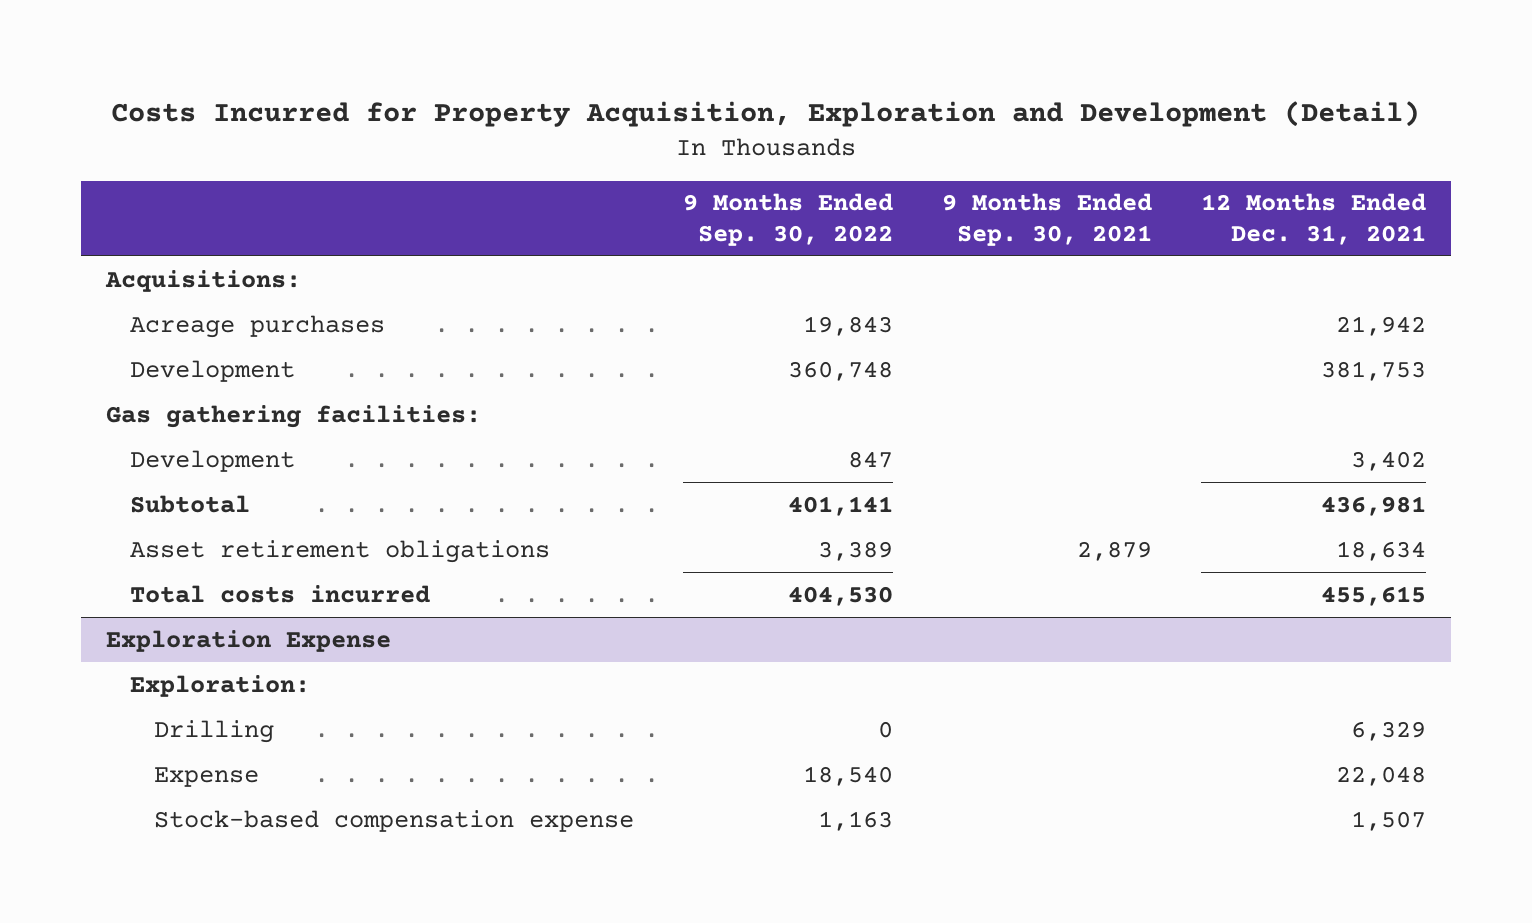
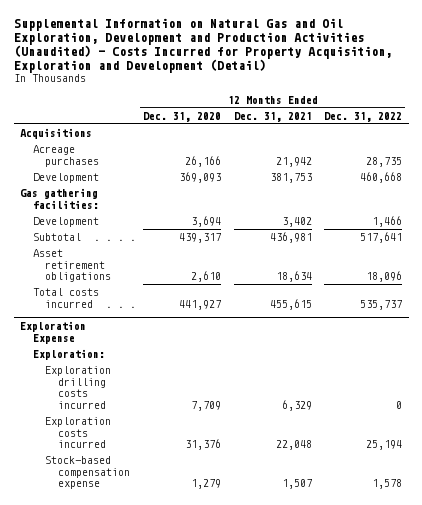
- Costs Incurred for Property Acquisition, Exploration and Development (Detail)
+ Supplemental Information on Natural Gas and Oil Exploration, Development and Production Activities (Unaudited) - Costs Incurred for Property Acquisition, Exploration and Development (Detail)
- | 9 Months Ended Sep. 30, 2022 | 9 Months Ended Sep. 30, 2021 | 12 Months Ended Dec. 31, 2021
+ | 12 Months Ended Dec. 31, 2020 | 12 Months Ended Dec. 31, 2021 | 12 Months Ended Dec. 31, 2022
- Acquisitions:
+ Acquisitions
@ Exploration Expense
- Drilling | 0 | | 6,329
- Expense | 18,540 | | 22,048
+ Exploration drilling costs incurred | 7,709 | 6,329 | 0
+ Exploration costs incurred | 31,376 | 22,048 | 25,194

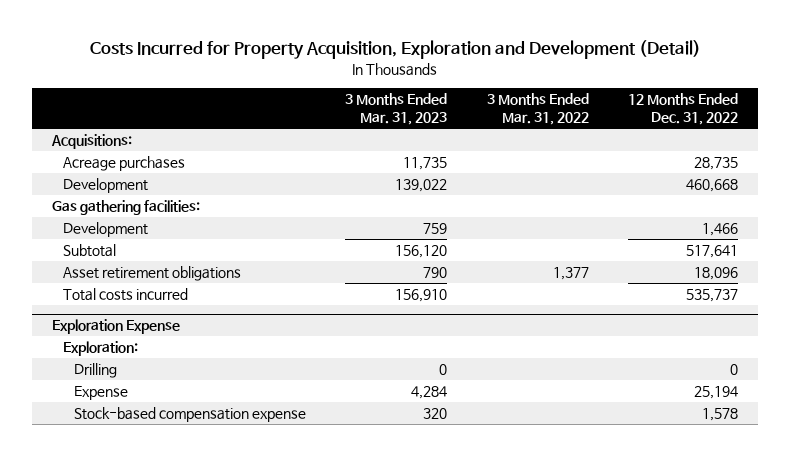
- Supplemental Information on Natural Gas and Oil Exploration, Development and Production Activities (Unaudited) - Costs Incurred for Property Acquisition, Exploration and Development (Detail)
+ Costs Incurred for Property Acquisition, Exploration and Development (Detail)
- | 12 Months Ended Dec. 31, 2020 | 12 Months Ended Dec. 31, 2021 | 12 Months Ended Dec. 31, 2022
+ | 3 Months Ended Mar. 31, 2023 | 3 Months Ended Mar. 31, 2022 | 12 Months Ended Dec. 31, 2022
- Acquisitions
+ Acquisitions:
@ Exploration Expense
- Exploration drilling costs incurred | 7,709 | 6,329 | 0
- Exploration costs incurred | 31,376 | 22,048 | 25,194
+ Drilling | 0 | | 0
+ Expense | 4,284 | | 25,194

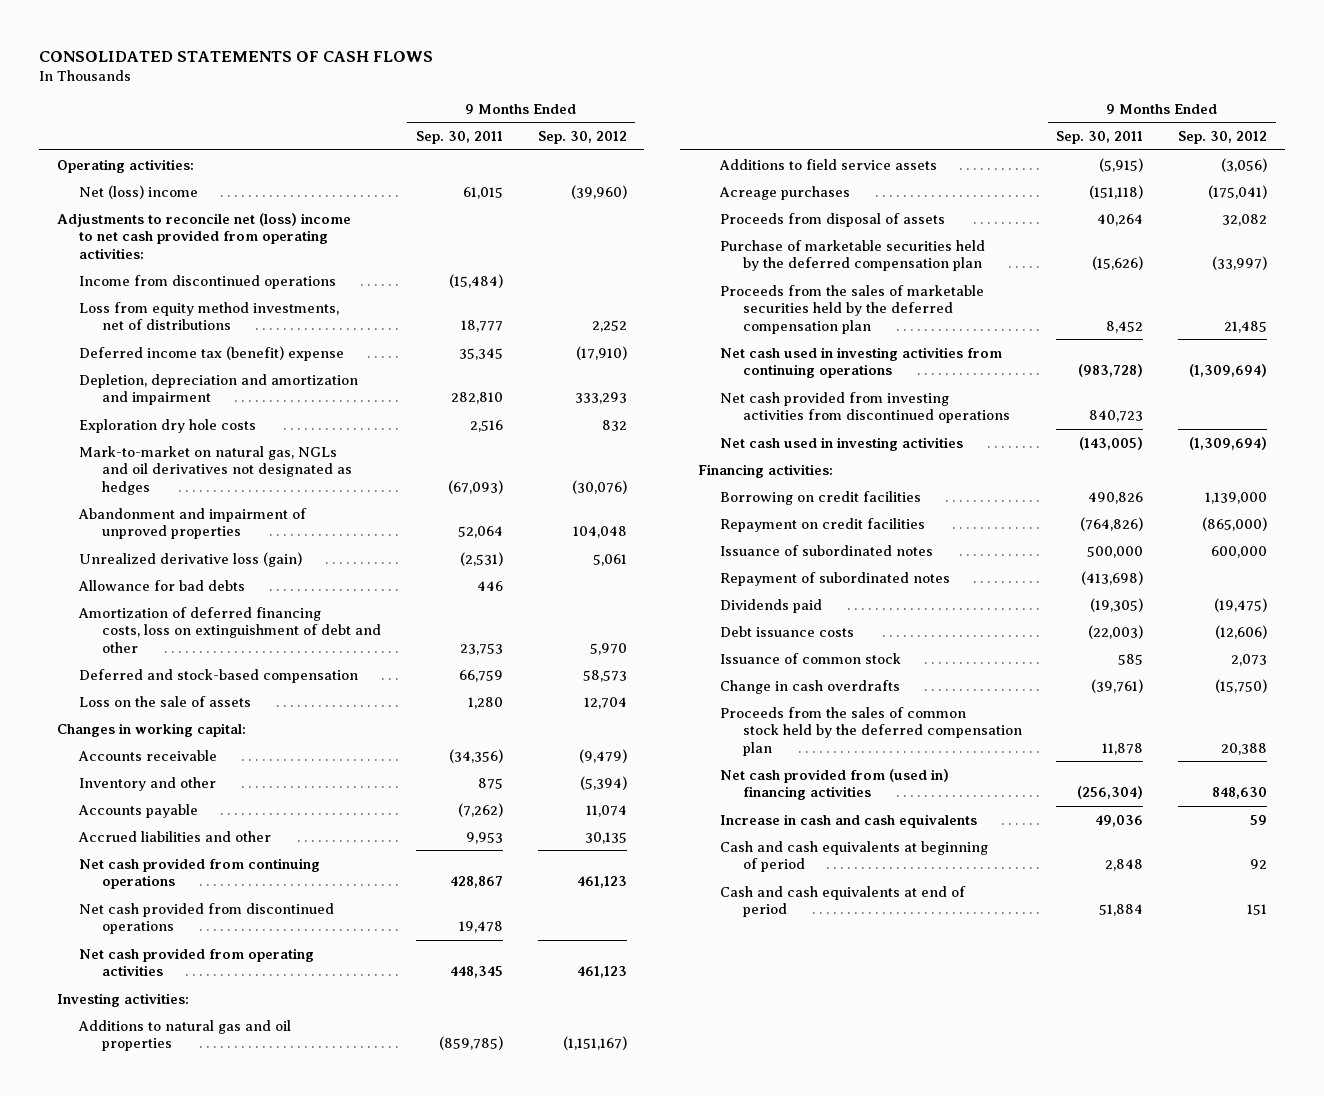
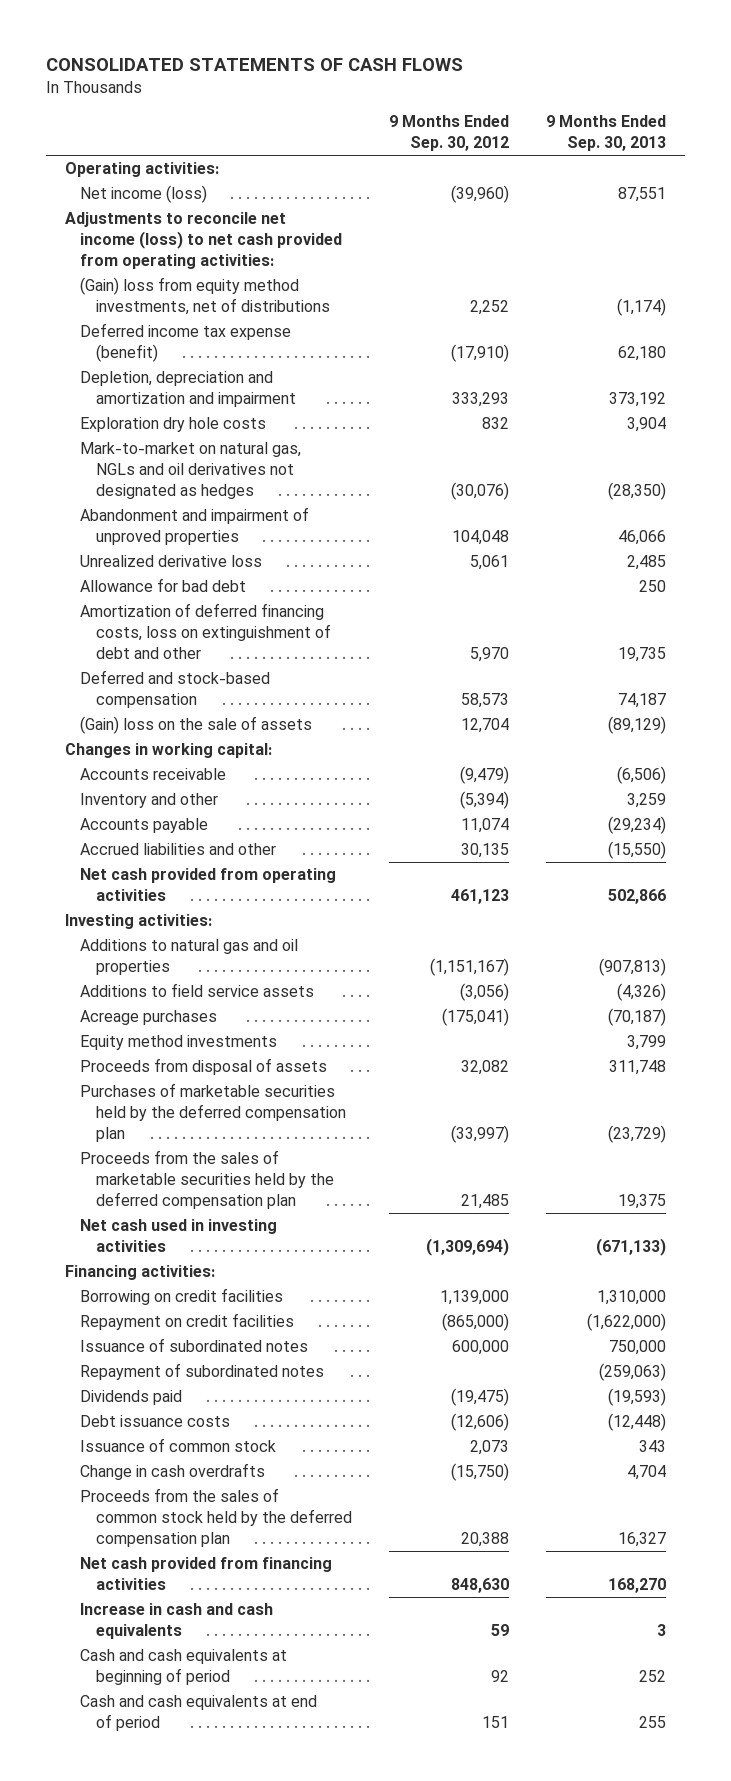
- | 9 Months Ended Sep. 30, 2011 | 9 Months Ended Sep. 30, 2012
+ | 9 Months Ended Sep. 30, 2012 | 9 Months Ended Sep. 30, 2013
- Net (loss) income | 61,015 | (39,960)
- Adjustments to reconcile net (loss) income to net cash provided from operating activities:
- Income from discontinued operations | (15,484) |
- Loss from equity method investments, net of distributions | 18,777 | 2,252
- Deferred income tax (benefit) expense | 35,345 | (17,910)
+ Net income (loss) | (39,960) | 87,551
+ Adjustments to reconcile net income (loss) to net cash provided from operating activities:
+ (Gain) loss from equity method investments, net of distributions | 2,252 | (1,174)
+ Deferred income tax expense (benefit) | (17,910) | 62,180
- Unrealized derivative loss (gain) | (2,531) | 5,061
- Allowance for bad debts | 446 |
+ Unrealized derivative loss | 5,061 | 2,485
+ Allowance for bad debt | | 250
- Loss on the sale of assets | 1,280 | 12,704
+ (Gain) loss on the sale of assets | 12,704 | (89,129)
- Net cash provided from continuing operations | 428,867 | 461,123
- Net cash provided from discontinued operations | 19,478 |
+ Equity method investments | | 3,799
- Purchase of marketable securities held by the deferred compensation plan | (15,626) | (33,997)
+ Purchases of marketable securities held by the deferred compensation plan | (33,997) | (23,729)
- Net cash used in investing activities from continuing operations | (983,728) | (1,309,694)
- Net cash provided from investing activities from discontinued operations | 840,723 |
- Net cash provided from (used in) financing activities | (256,304) | 848,630
+ Net cash provided from financing activities | 848,630 | 168,270

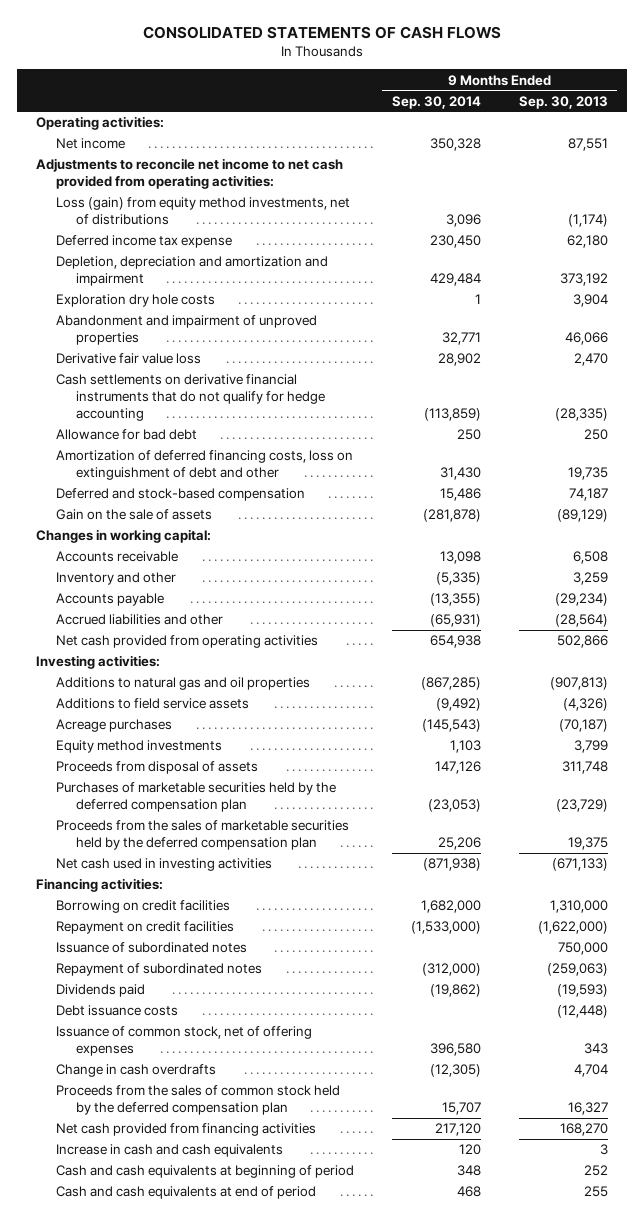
- | 9 Months Ended Sep. 30, 2012 | 9 Months Ended Sep. 30, 2013
+ | 9 Months Ended Sep. 30, 2014 | 9 Months Ended Sep. 30, 2013
- Net income (loss) | (39,960) | 87,551
- Adjustments to reconcile net income (loss) to net cash provided from operating activities:
- (Gain) loss from equity method investments, net of distributions | 2,252 | (1,174)
- Deferred income tax expense (benefit) | (17,910) | 62,180
+ Net income | 350,328 | 87,551
+ Adjustments to reconcile net income to net cash provided from operating activities:
+ Loss (gain) from equity method investments, net of distributions | 3,096 | (1,174)
+ Deferred income tax expense | 230,450 | 62,180
- Mark-to-market on natural gas, NGLs and oil derivatives not designated as hedges | (30,076) | (28,350)
- Unrealized derivative loss | 5,061 | 2,485
+ Derivative fair value loss | 28,902 | 2,470
+ Cash settlements on derivative financial instruments that do not qualify for hedge accounting | (113,859) | (28,335)
- (Gain) loss on the sale of assets | 12,704 | (89,129)
+ Gain on the sale of assets | (281,878) | (89,129)
- Accounts receivable | (9,479) | (6,506)
+ Accounts receivable | 13,098 | 6,508
- Accrued liabilities and other | 30,135 | (15,550)
+ Accrued liabilities and other | (65,931) | (28,564)
- Issuance of common stock | 2,073 | 343
+ Issuance of common stock, net of offering expenses | 396,580 | 343

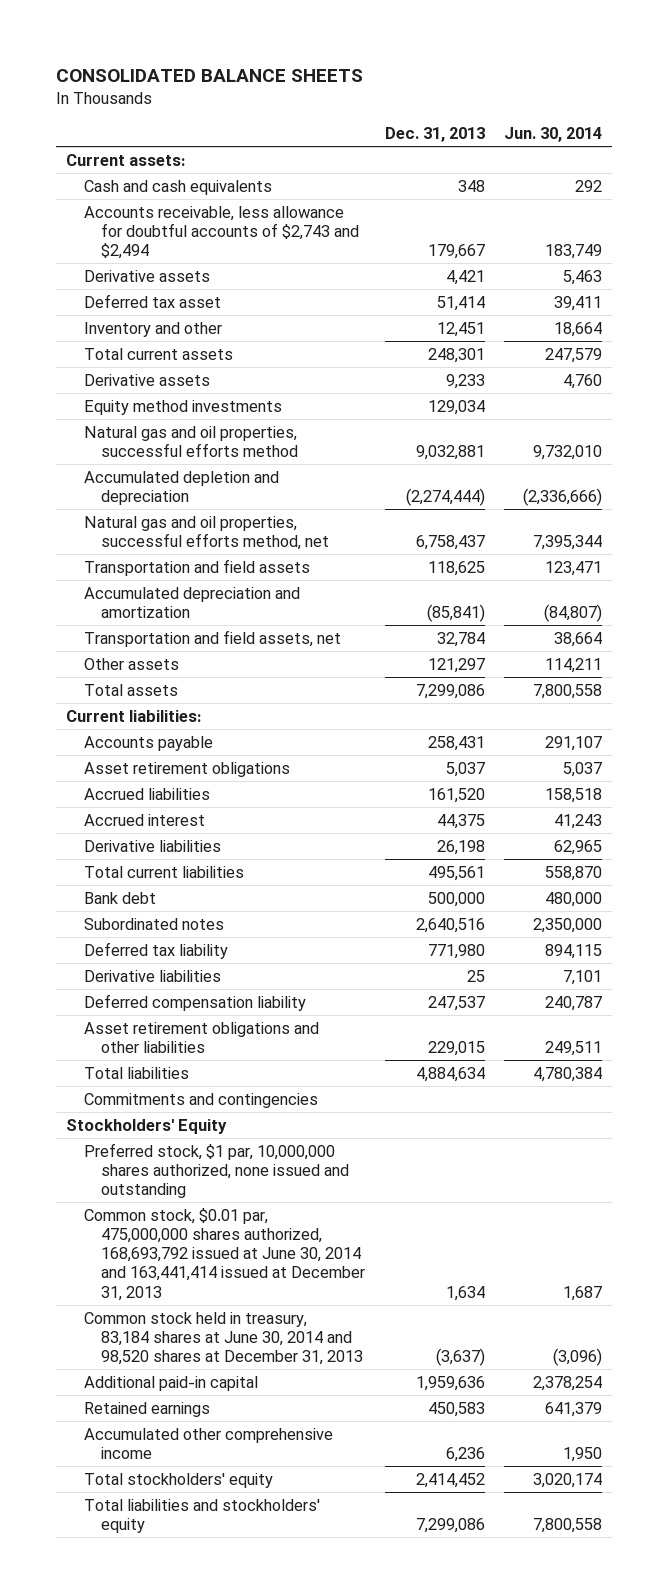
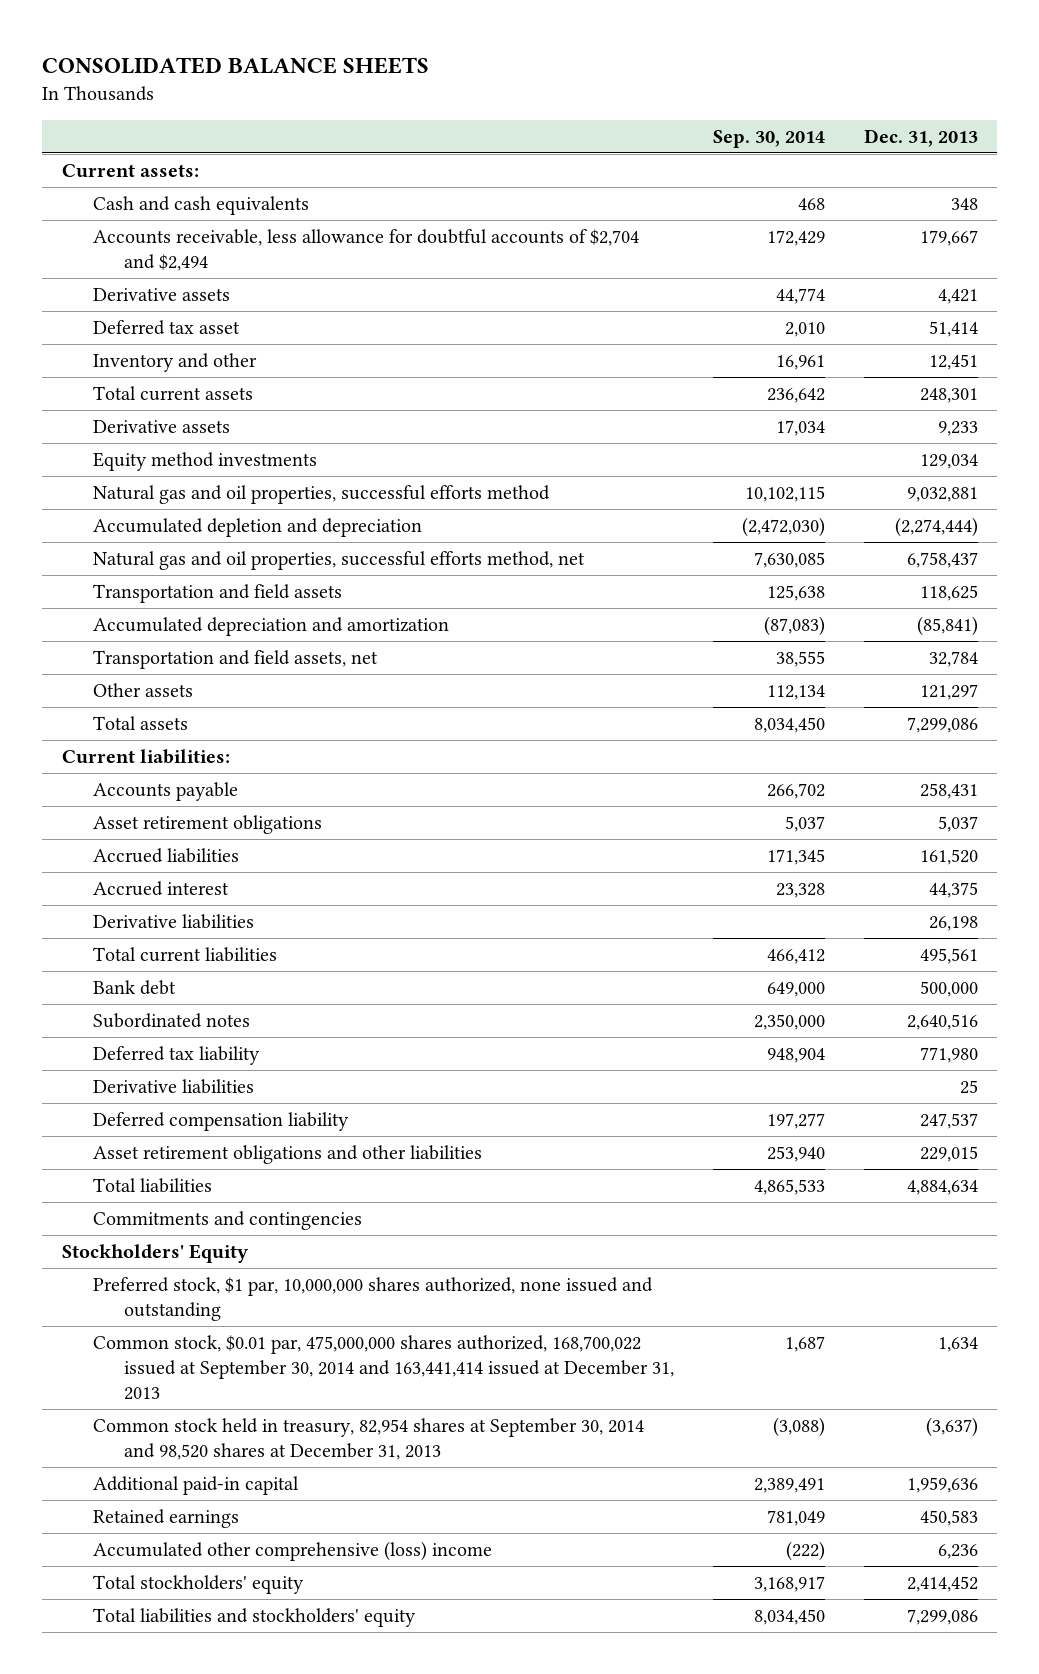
- | Dec. 31, 2013 | Jun. 30, 2014
+ | Sep. 30, 2014 | Dec. 31, 2013
- Accounts receivable, less allowance for doubtful accounts of $2,743 and $2,494 | 179,667 | 183,749
+ Accounts receivable, less allowance for doubtful accounts of $2,704 and $2,494 | 172,429 | 179,667
- Common stock, $0.01 par, 475,000,000 shares authorized, 168,693,792 issued at June 30, 2014 and 163,441,414 issued at December 31, 2013 | 1,634 | 1,687
- Common stock held in treasury, 83,184 shares at June 30, 2014 and 98,520 shares at December 31, 2013 | (3,637) | (3,096)
+ Common stock, $0.01 par, 475,000,000 shares authorized, 168,700,022 issued at September 30, 2014 and 163,441,414 issued at December 31, 2013 | 1,687 | 1,634
+ Common stock held in treasury, 82,954 shares at September 30, 2014 and 98,520 shares at December 31, 2013 | (3,088) | (3,637)
- Accumulated other comprehensive income | 6,236 | 1,950
+ Accumulated other comprehensive (loss) income | (222) | 6,236

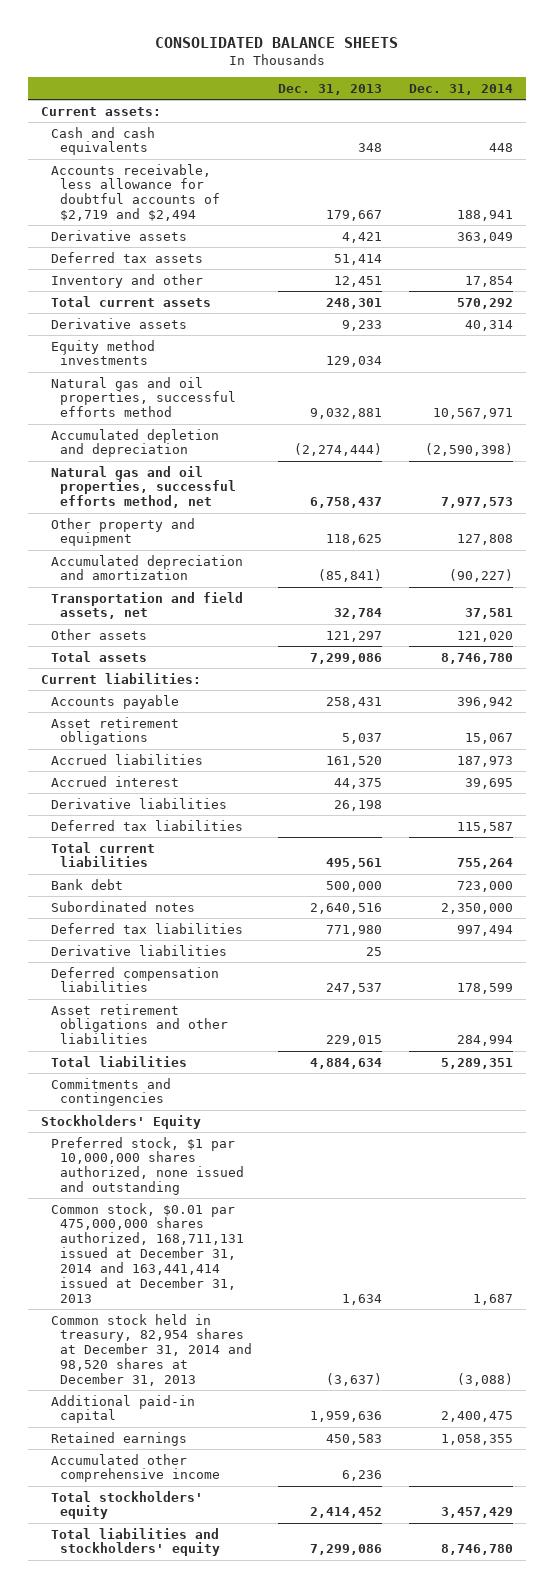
- | Sep. 30, 2014 | Dec. 31, 2013
+ | Dec. 31, 2013 | Dec. 31, 2014
- Accounts receivable, less allowance for doubtful accounts of $2,704 and $2,494 | 172,429 | 179,667
+ Accounts receivable, less allowance for doubtful accounts of $2,719 and $2,494 | 179,667 | 188,941
- Deferred tax asset | 2,010 | 51,414
+ Deferred tax assets | 51,414 |
- Transportation and field assets | 125,638 | 118,625
+ Other property and equipment | 118,625 | 127,808
+ Deferred tax liabilities | | 115,587
- Deferred tax liability | 948,904 | 771,980
+ Deferred tax liabilities | 771,980 | 997,494
- Deferred compensation liability | 197,277 | 247,537
+ Deferred compensation liabilities | 247,537 | 178,599
- Preferred stock, $1 par, 10,000,000 shares authorized, none issued and outstanding
- Common stock, $0.01 par, 475,000,000 shares authorized, 168,700,022 issued at September 30, 2014 and 163,441,414 issued at December 31, 2013 | 1,687 | 1,634
- Common stock held in treasury, 82,954 shares at September 30, 2014 and 98,520 shares at December 31, 2013 | (3,088) | (3,637)
+ Preferred stock, $1 par 10,000,000 shares authorized, none issued and outstanding
+ Common stock, $0.01 par 475,000,000 shares authorized, 168,711,131 issued at December 31, 2014 and 163,441,414 issued at December 31, 2013 | 1,634 | 1,687
+ Common stock held in treasury, 82,954 shares at December 31, 2014 and 98,520 shares at December 31, 2013 | (3,637) | (3,088)
- Accumulated other comprehensive (loss) income | (222) | 6,236
+ Accumulated other comprehensive income | 6,236 |

